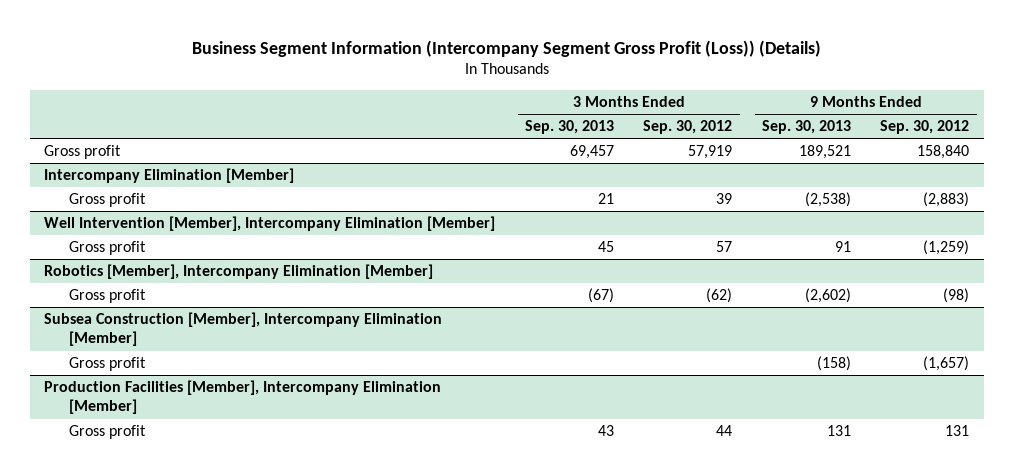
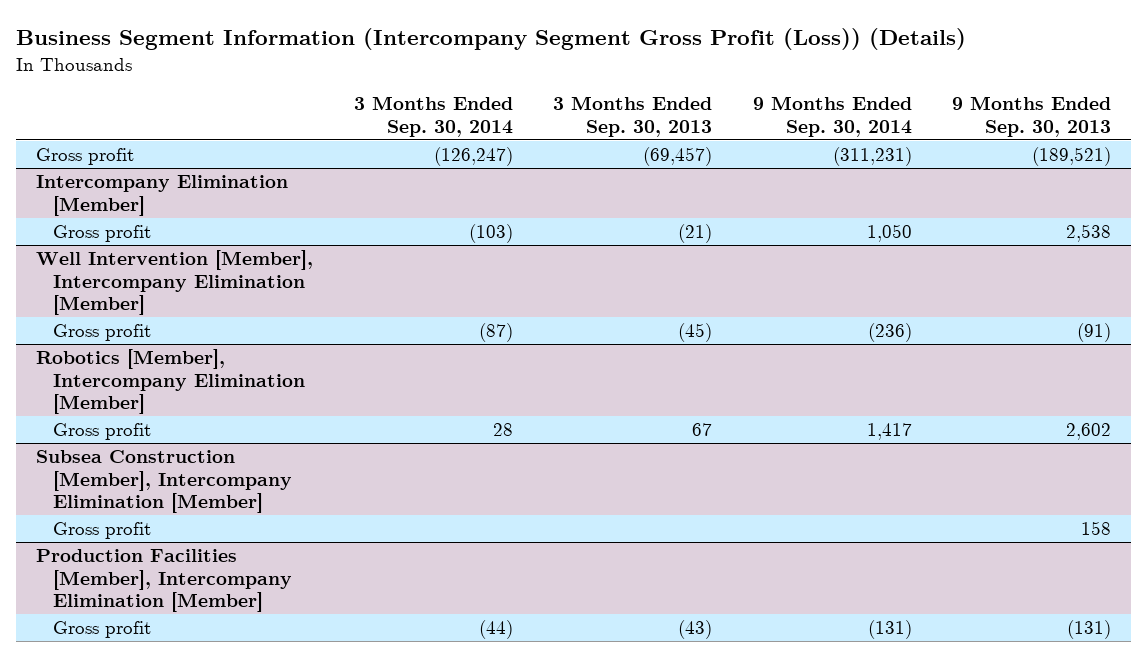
- | 3 Months Ended Sep. 30, 2013 | 3 Months Ended Sep. 30, 2012 | 9 Months Ended Sep. 30, 2013 | 9 Months Ended Sep. 30, 2012
+ | 3 Months Ended Sep. 30, 2014 | 3 Months Ended Sep. 30, 2013 | 9 Months Ended Sep. 30, 2014 | 9 Months Ended Sep. 30, 2013
- Gross profit | 69,457 | 57,919 | 189,521 | 158,840
+ Gross profit | (126,247) | (69,457) | (311,231) | (189,521)
@ Intercompany Elimination [Member]
- Gross profit | 21 | 39 | (2,538) | (2,883)
+ Gross profit | (103) | (21) | 1,050 | 2,538
@ Well Intervention [Member], Intercompany Elimination [Member]
- Gross profit | 45 | 57 | 91 | (1,259)
+ Gross profit | (87) | (45) | (236) | (91)
@ Robotics [Member], Intercompany Elimination [Member]
- Gross profit | (67) | (62) | (2,602) | (98)
+ Gross profit | 28 | 67 | 1,417 | 2,602
@ Subsea Construction [Member], Intercompany Elimination [Member]
- Gross profit | | | (158) | (1,657)
+ Gross profit | | | | 158
@ Production Facilities [Member], Intercompany Elimination [Member]
- Gross profit | 43 | 44 | 131 | 131
+ Gross profit | (44) | (43) | (131) | (131)

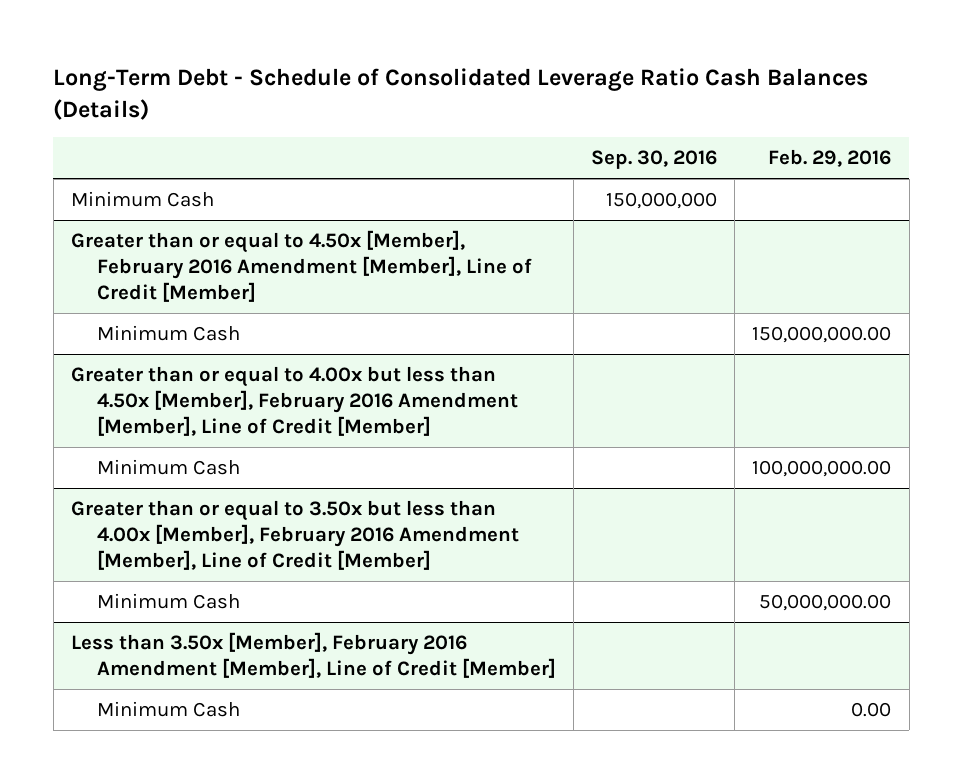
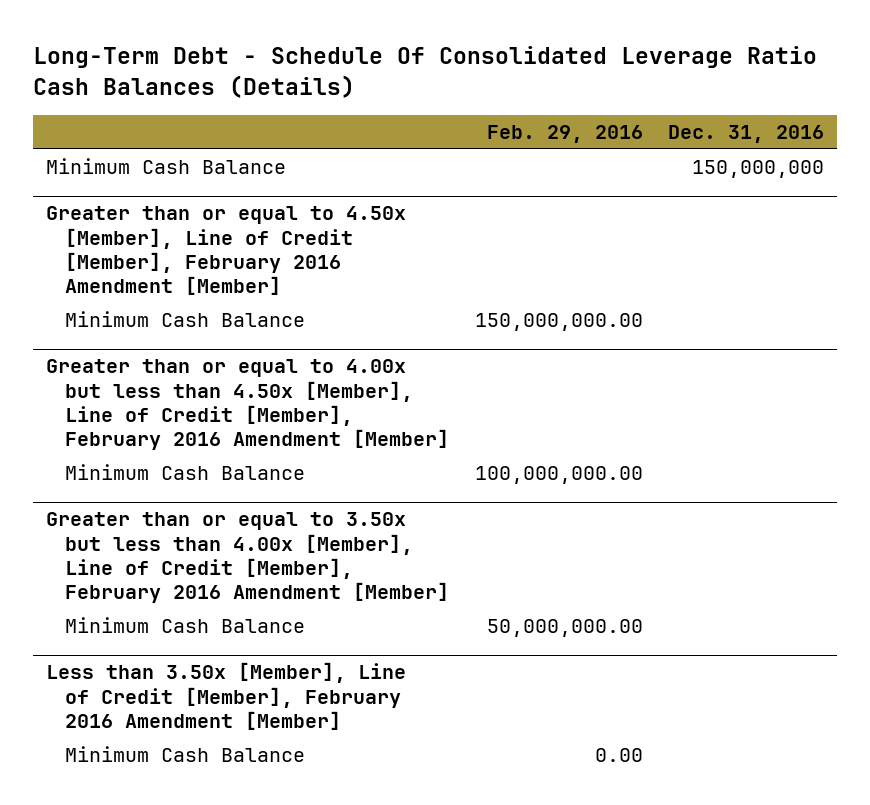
- Long-Term Debt - Schedule of Consolidated Leverage Ratio Cash Balances (Details)
+ Long-Term Debt - Schedule Of Consolidated Leverage Ratio Cash Balances (Details)
- | Sep. 30, 2016 | Feb. 29, 2016
+ | Feb. 29, 2016 | Dec. 31, 2016
- Minimum Cash | 150,000,000 |
- Greater than or equal to 4.50x [Member], February 2016 Amendment [Member], Line of Credit [Member]
- Minimum Cash | | 150,000,000.00
- Greater than or equal to 4.00x but less than 4.50x [Member], February 2016 Amendment [Member], Line of Credit [Member]
- Minimum Cash | | 100,000,000.00
- Greater than or equal to 3.50x but less than 4.00x [Member], February 2016 Amendment [Member], Line of Credit [Member]
- Minimum Cash | | 50,000,000.00
- Less than 3.50x [Member], February 2016 Amendment [Member], Line of Credit [Member]
- Minimum Cash | | 0.00
+ Minimum Cash Balance | | 150,000,000
+ Greater than or equal to 4.50x [Member], Line of Credit [Member], February 2016 Amendment [Member]
+ Minimum Cash Balance | 150,000,000.00 |
+ Greater than or equal to 4.00x but less than 4.50x [Member], Line of Credit [Member], February 2016 Amendment [Member]
+ Minimum Cash Balance | 100,000,000.00 |
+ Greater than or equal to 3.50x but less than 4.00x [Member], Line of Credit [Member], February 2016 Amendment [Member]
+ Minimum Cash Balance | 50,000,000.00 |
+ Less than 3.50x [Member], Line of Credit [Member], February 2016 Amendment [Member]
+ Minimum Cash Balance | 0.00 |

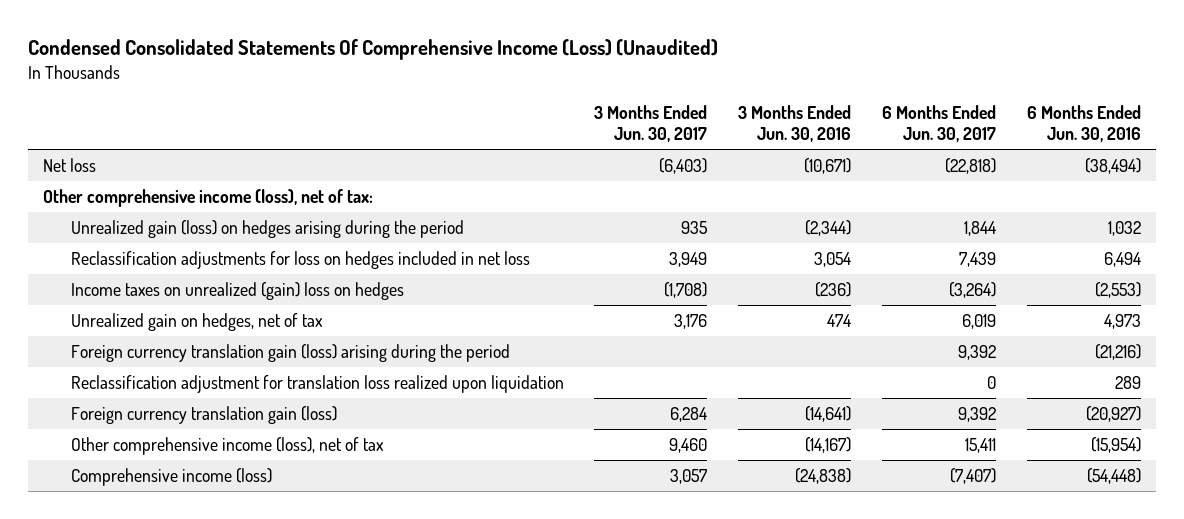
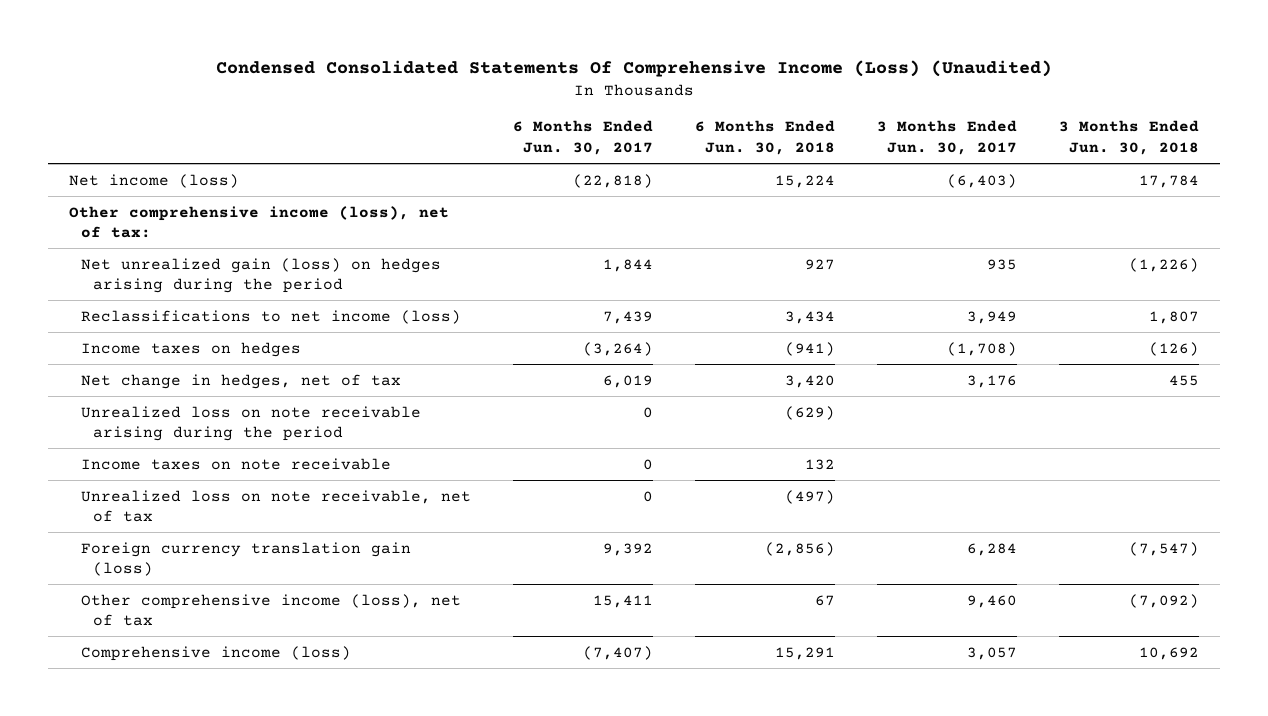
- | 3 Months Ended Jun. 30, 2017 | 3 Months Ended Jun. 30, 2016 | 6 Months Ended Jun. 30, 2017 | 6 Months Ended Jun. 30, 2016
+ | 6 Months Ended Jun. 30, 2017 | 6 Months Ended Jun. 30, 2018 | 3 Months Ended Jun. 30, 2017 | 3 Months Ended Jun. 30, 2018
- Net loss | (6,403) | (10,671) | (22,818) | (38,494)
+ Net income (loss) | (22,818) | 15,224 | (6,403) | 17,784
- Unrealized gain (loss) on hedges arising during the period | 935 | (2,344) | 1,844 | 1,032
- Reclassification adjustments for loss on hedges included in net loss | 3,949 | 3,054 | 7,439 | 6,494
- Income taxes on unrealized (gain) loss on hedges | (1,708) | (236) | (3,264) | (2,553)
- Unrealized gain on hedges, net of tax | 3,176 | 474 | 6,019 | 4,973
- Foreign currency translation gain (loss) arising during the period | | | 9,392 | (21,216)
- Reclassification adjustment for translation loss realized upon liquidation | | | 0 | 289
+ Net unrealized gain (loss) on hedges arising during the period | 1,844 | 927 | 935 | (1,226)
+ Reclassifications to net income (loss) | 7,439 | 3,434 | 3,949 | 1,807
+ Income taxes on hedges | (3,264) | (941) | (1,708) | (126)
+ Net change in hedges, net of tax | 6,019 | 3,420 | 3,176 | 455
+ Unrealized loss on note receivable arising during the period | 0 | (629) | |
+ Income taxes on note receivable | 0 | 132 | |
+ Unrealized loss on note receivable, net of tax | 0 | (497) | |

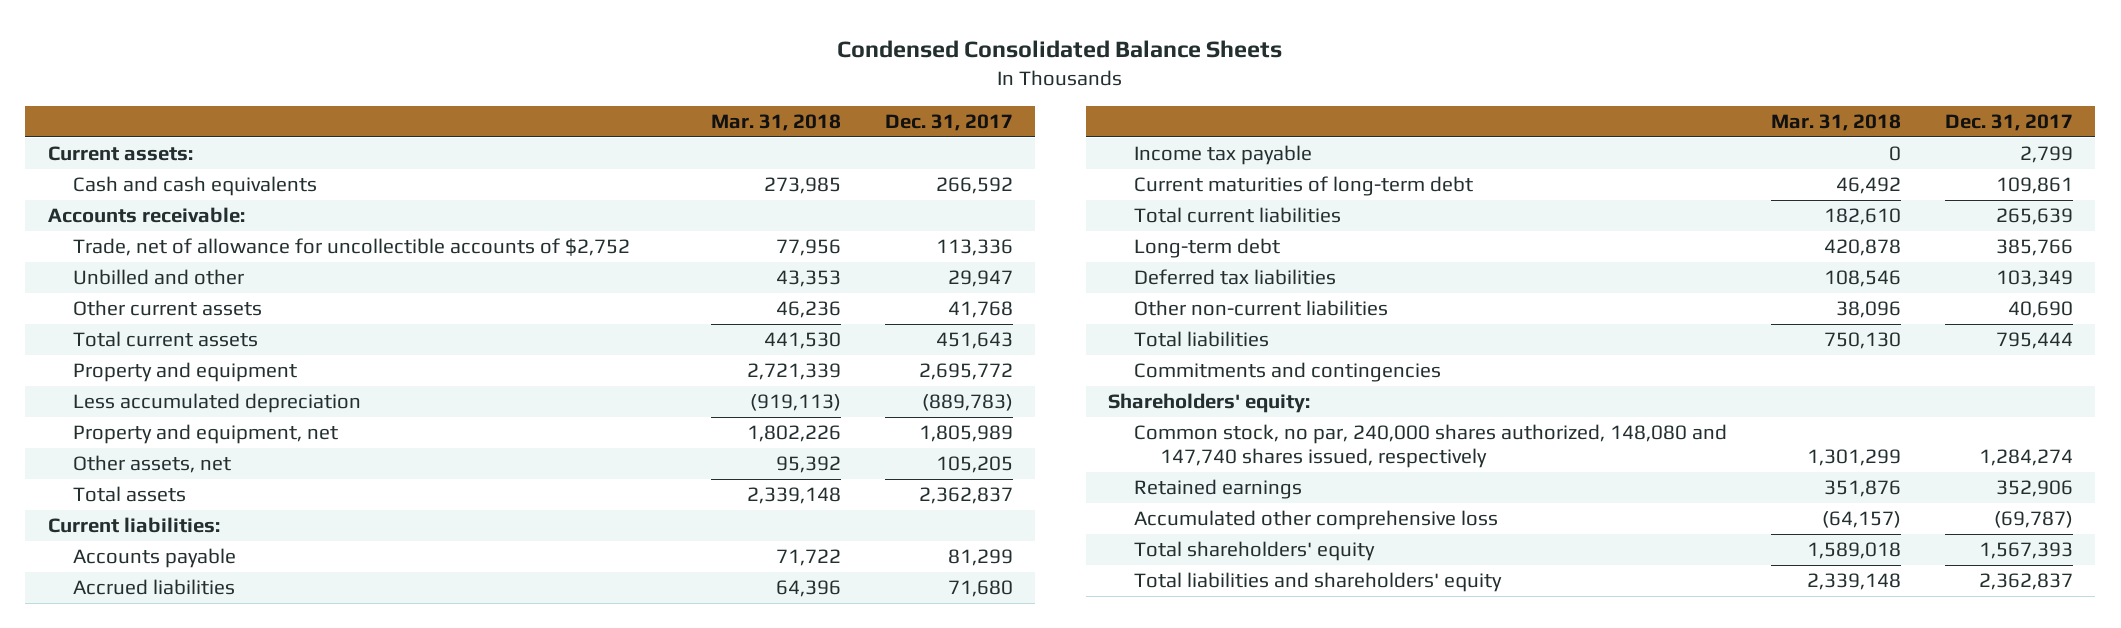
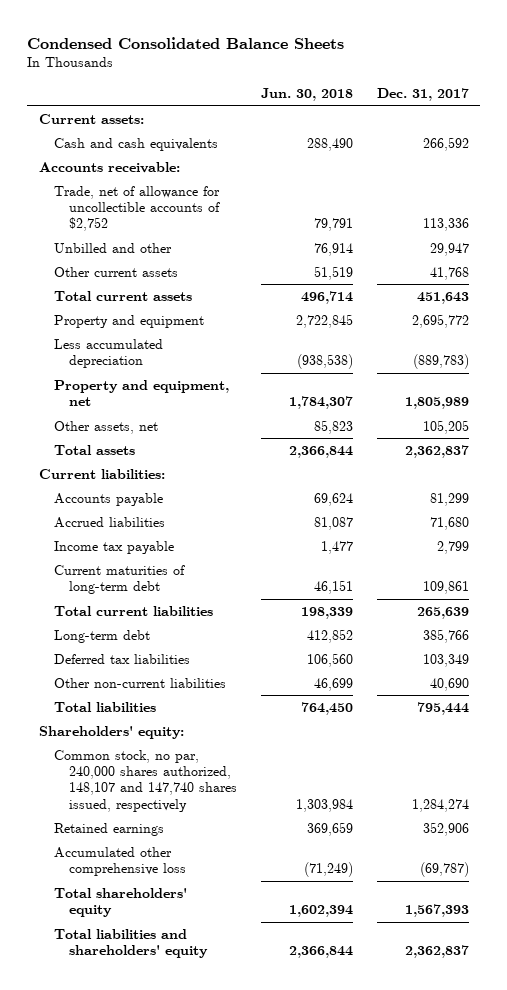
- | Mar. 31, 2018 | Dec. 31, 2017
+ | Jun. 30, 2018 | Dec. 31, 2017
- Commitments and contingencies
- Common stock, no par, 240,000 shares authorized, 148,080 and 147,740 shares issued, respectively | 1,301,299 | 1,284,274
+ Common stock, no par, 240,000 shares authorized, 148,107 and 147,740 shares issued, respectively | 1,303,984 | 1,284,274

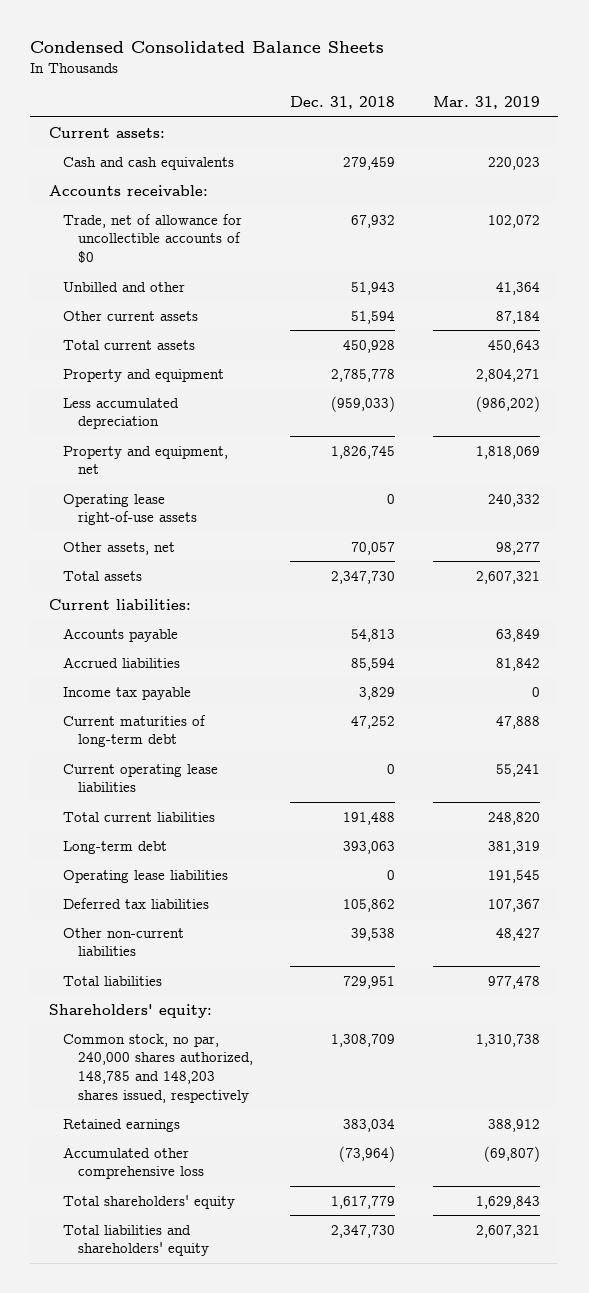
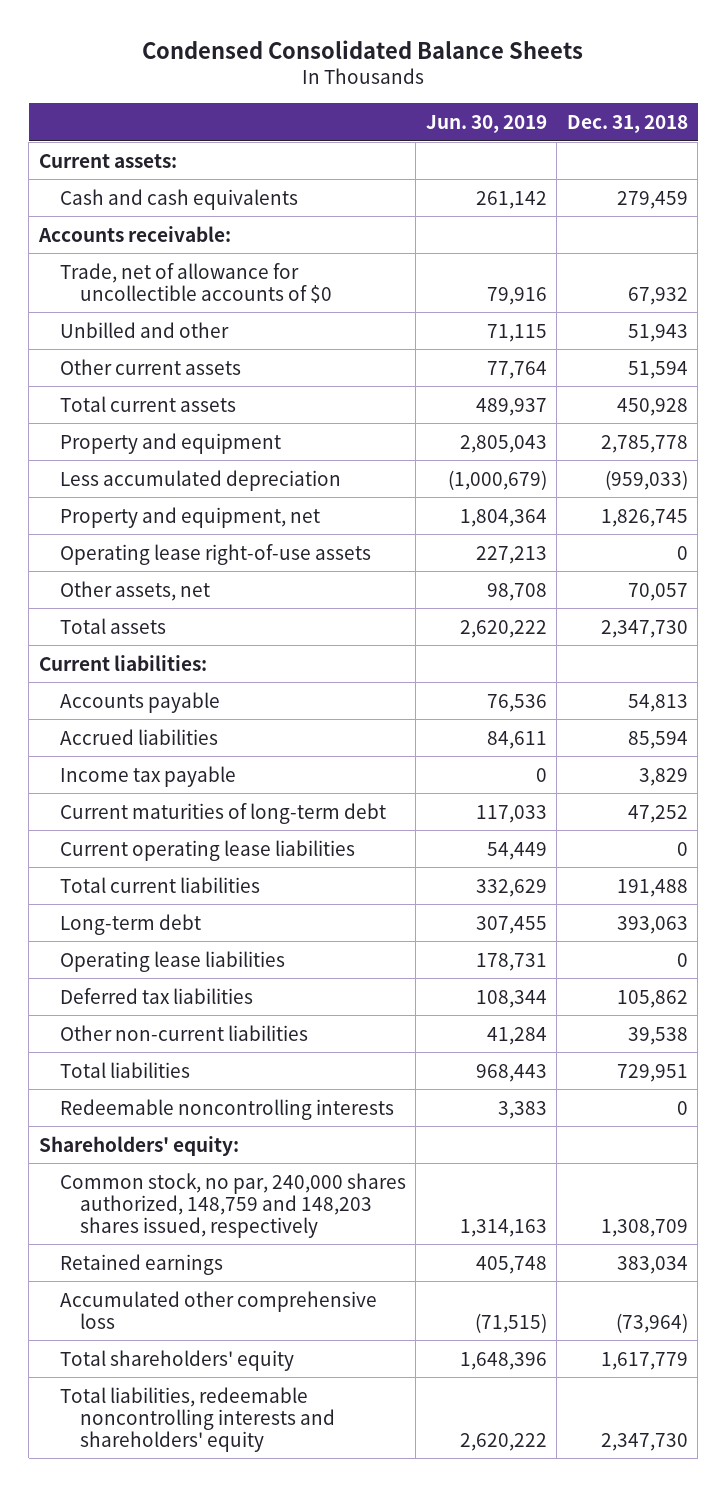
- | Dec. 31, 2018 | Mar. 31, 2019
+ | Jun. 30, 2019 | Dec. 31, 2018
+ Redeemable noncontrolling interests | 3,383 | 0
- Common stock, no par, 240,000 shares authorized, 148,785 and 148,203 shares issued, respectively | 1,308,709 | 1,310,738
+ Common stock, no par, 240,000 shares authorized, 148,759 and 148,203 shares issued, respectively | 1,314,163 | 1,308,709
- Total liabilities and shareholders' equity | 2,347,730 | 2,607,321
+ Total liabilities, redeemable noncontrolling interests and shareholders' equity | 2,620,222 | 2,347,730

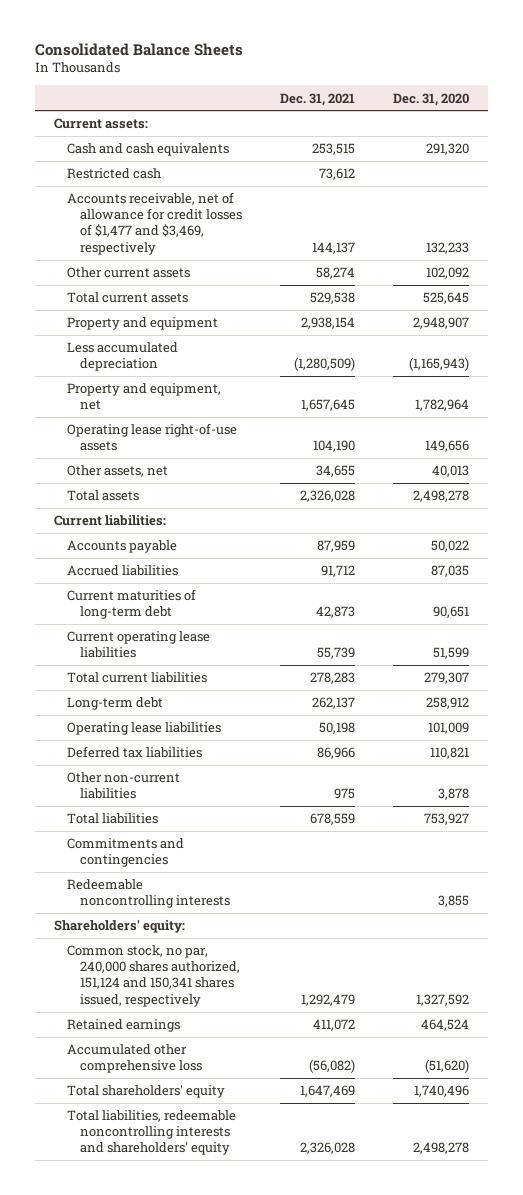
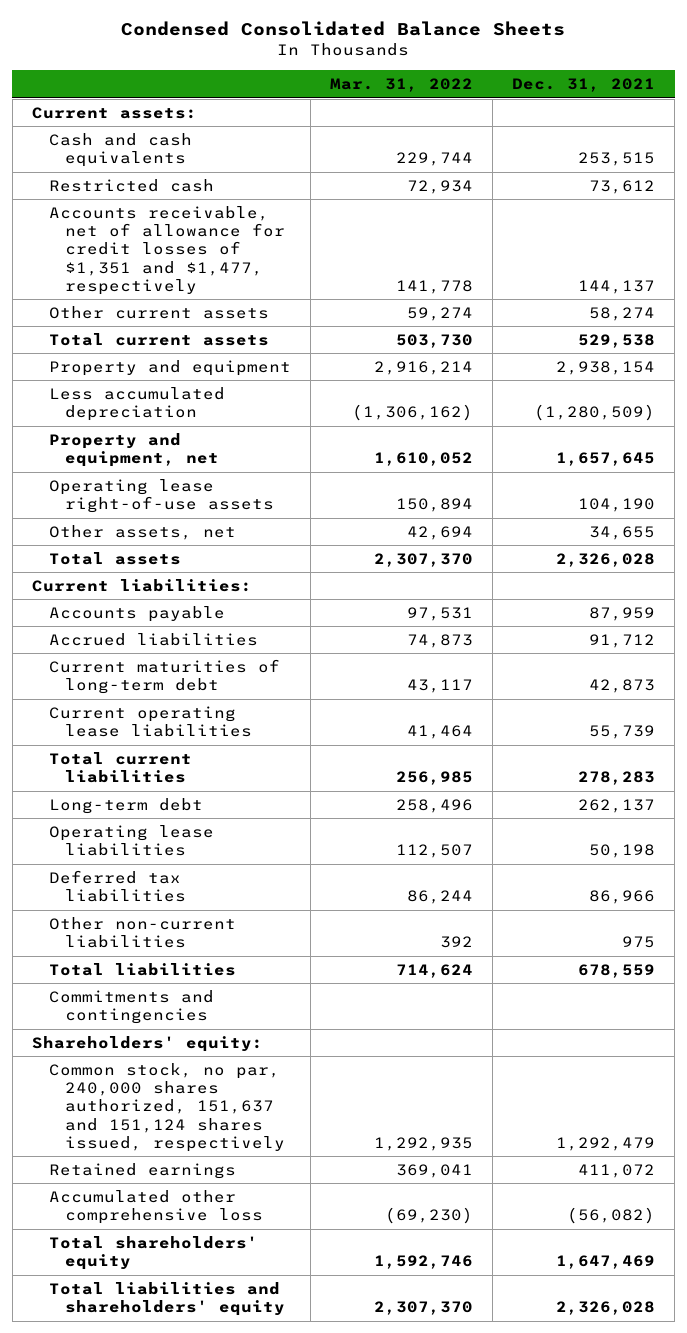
- Consolidated Balance Sheets
+ Condensed Consolidated Balance Sheets
- | Dec. 31, 2021 | Dec. 31, 2020
+ | Mar. 31, 2022 | Dec. 31, 2021
- Accounts receivable, net of allowance for credit losses of $1,477 and $3,469, respectively | 144,137 | 132,233
+ Accounts receivable, net of allowance for credit losses of $1,351 and $1,477, respectively | 141,778 | 144,137
- Redeemable noncontrolling interests | | 3,855
- Common stock, no par, 240,000 shares authorized, 151,124 and 150,341 shares issued, respectively | 1,292,479 | 1,327,592
+ Common stock, no par, 240,000 shares authorized, 151,637 and 151,124 shares issued, respectively | 1,292,935 | 1,292,479
- Total liabilities, redeemable noncontrolling interests and shareholders' equity | 2,326,028 | 2,498,278
+ Total liabilities and shareholders' equity | 2,307,370 | 2,326,028

